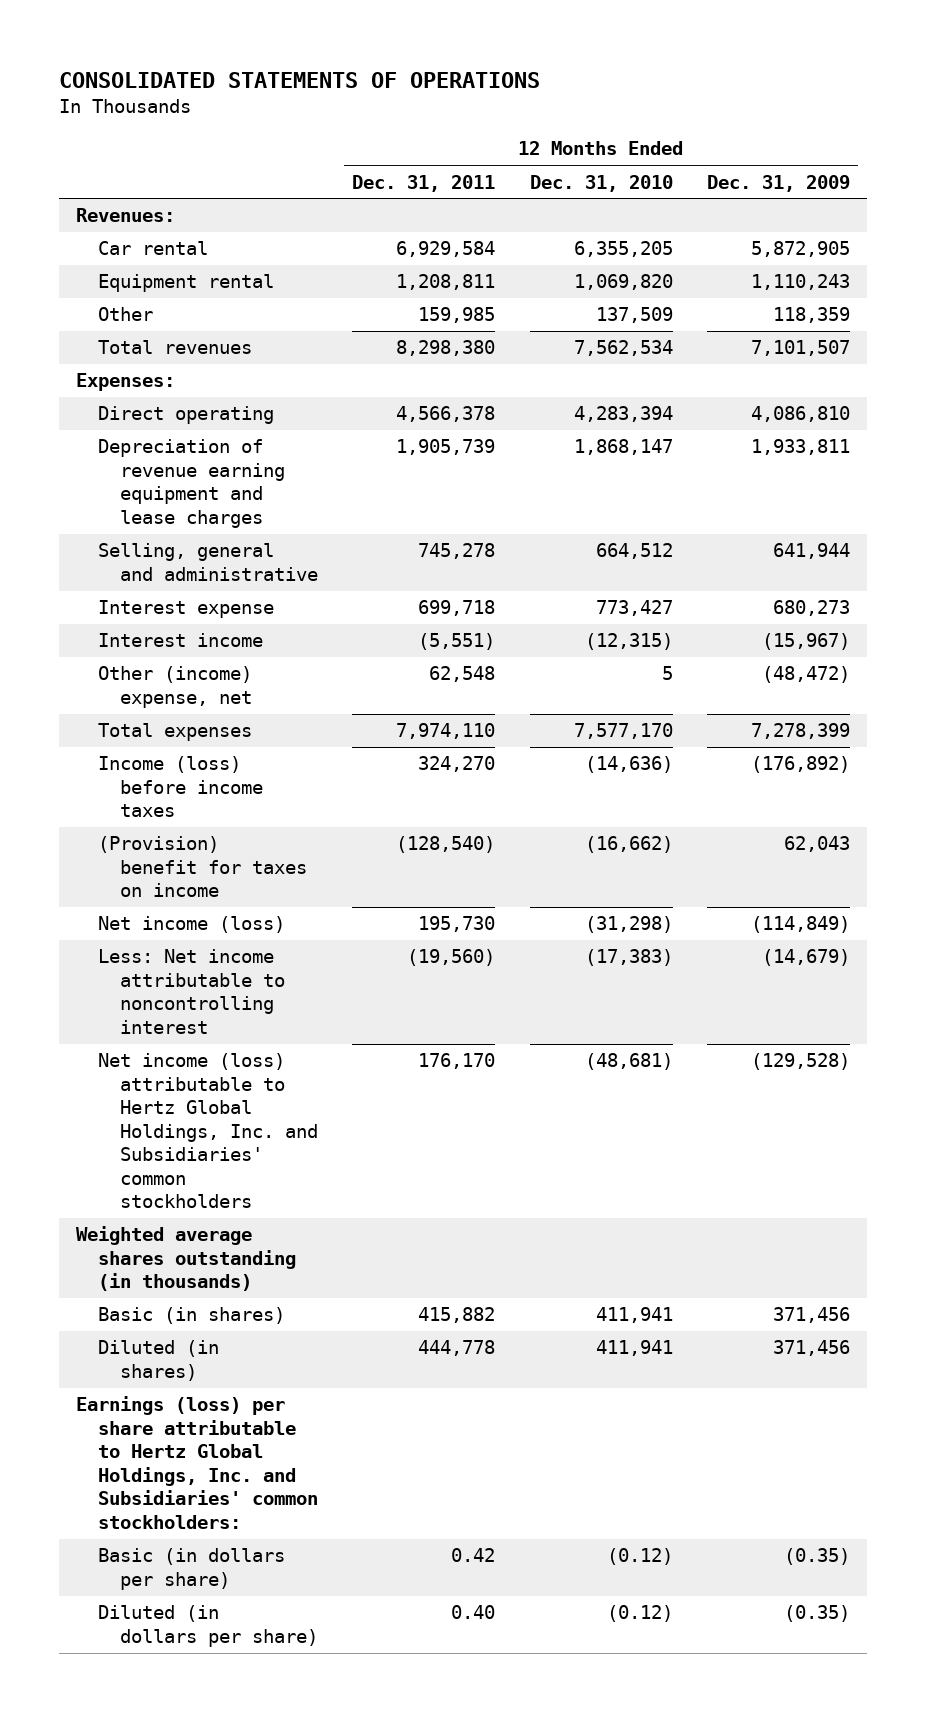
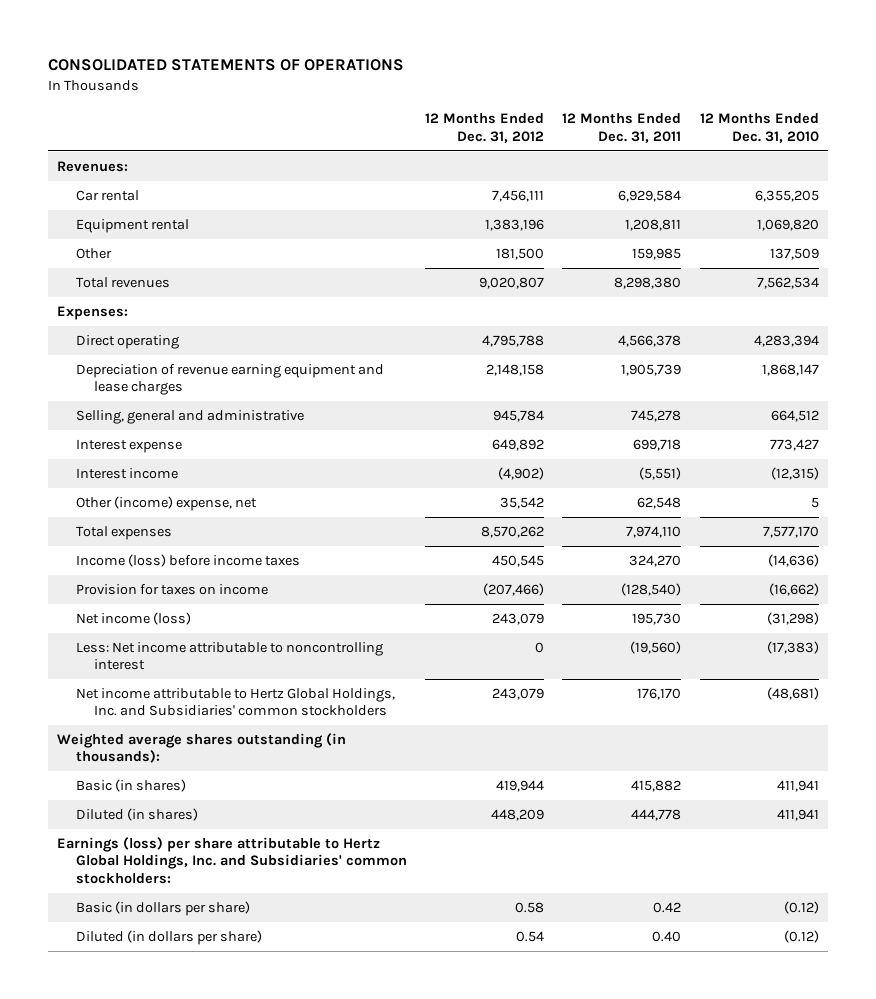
- | 12 Months Ended Dec. 31, 2011 | 12 Months Ended Dec. 31, 2010 | 12 Months Ended Dec. 31, 2009
+ | 12 Months Ended Dec. 31, 2012 | 12 Months Ended Dec. 31, 2011 | 12 Months Ended Dec. 31, 2010
- (Provision) benefit for taxes on income | (128,540) | (16,662) | 62,043
+ Provision for taxes on income | (207,466) | (128,540) | (16,662)
- Net income (loss) attributable to Hertz Global Holdings, Inc. and Subsidiaries' common stockholders | 176,170 | (48,681) | (129,528)
- Weighted average shares outstanding (in thousands)
+ Net income attributable to Hertz Global Holdings, Inc. and Subsidiaries' common stockholders | 243,079 | 176,170 | (48,681)
+ Weighted average shares outstanding (in thousands):

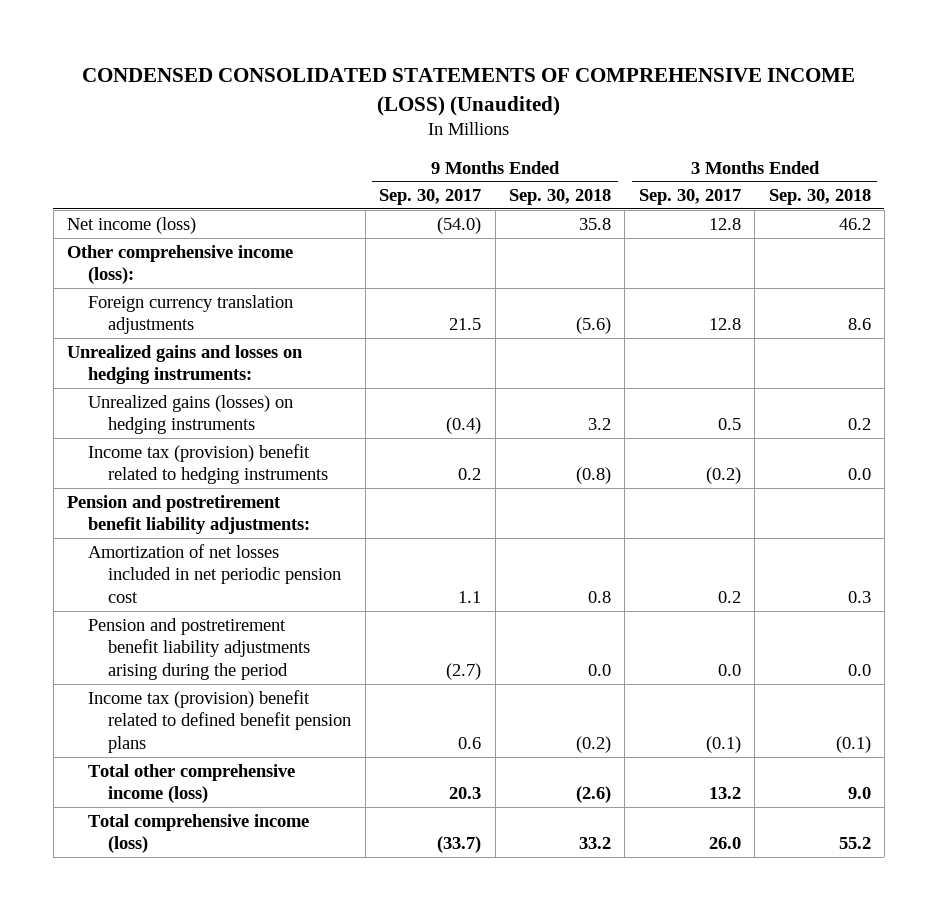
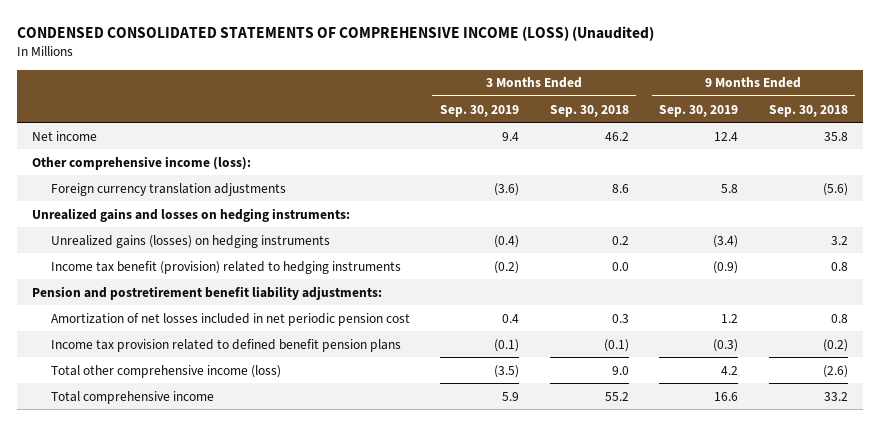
- | 9 Months Ended Sep. 30, 2017 | 9 Months Ended Sep. 30, 2018 | 3 Months Ended Sep. 30, 2017 | 3 Months Ended Sep. 30, 2018
+ | 3 Months Ended Sep. 30, 2019 | 3 Months Ended Sep. 30, 2018 | 9 Months Ended Sep. 30, 2019 | 9 Months Ended Sep. 30, 2018
- Net income (loss) | (54.0) | 35.8 | 12.8 | 46.2
+ Net income | 9.4 | 46.2 | 12.4 | 35.8
- Income tax (provision) benefit related to hedging instruments | 0.2 | (0.8) | (0.2) | 0.0
+ Income tax benefit (provision) related to hedging instruments | (0.2) | 0.0 | (0.9) | 0.8
- Pension and postretirement benefit liability adjustments arising during the period | (2.7) | 0.0 | 0.0 | 0.0
- Income tax (provision) benefit related to defined benefit pension plans | 0.6 | (0.2) | (0.1) | (0.1)
+ Income tax provision related to defined benefit pension plans | (0.1) | (0.1) | (0.3) | (0.2)
- Total comprehensive income (loss) | (33.7) | 33.2 | 26.0 | 55.2
+ Total comprehensive income | 5.9 | 55.2 | 16.6 | 33.2

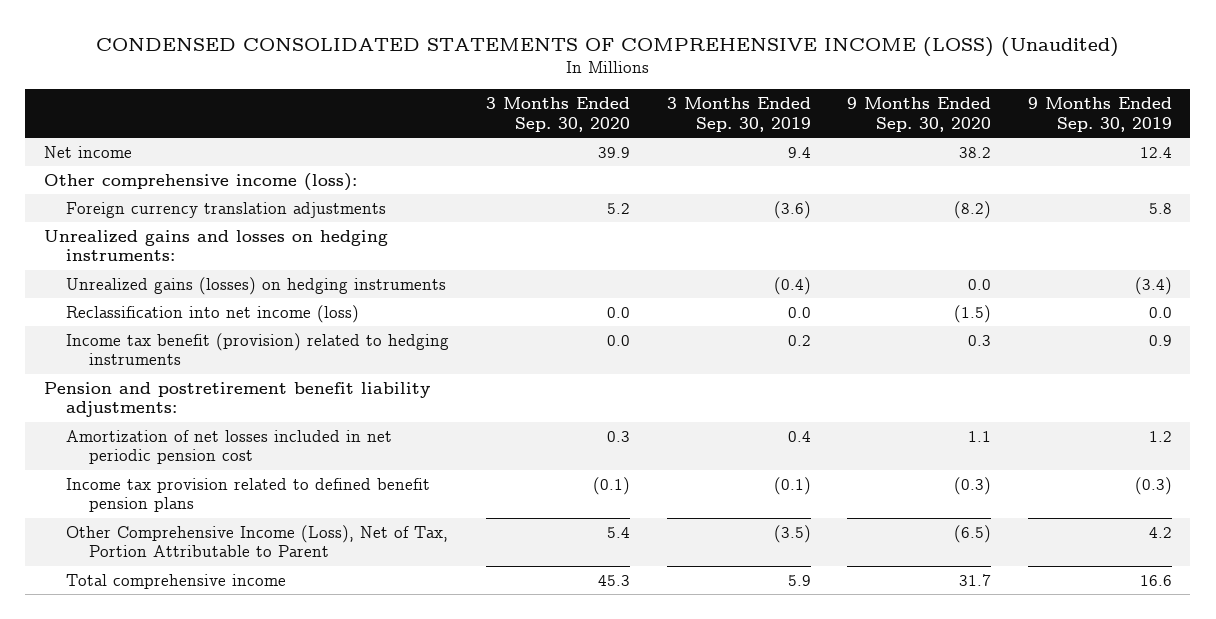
- | 3 Months Ended Sep. 30, 2019 | 3 Months Ended Sep. 30, 2018 | 9 Months Ended Sep. 30, 2019 | 9 Months Ended Sep. 30, 2018
+ | 3 Months Ended Sep. 30, 2020 | 3 Months Ended Sep. 30, 2019 | 9 Months Ended Sep. 30, 2020 | 9 Months Ended Sep. 30, 2019
- Income tax benefit (provision) related to hedging instruments | (0.2) | 0.0 | (0.9) | 0.8
+ Reclassification into net income (loss) | 0.0 | 0.0 | (1.5) | 0.0
+ Income tax benefit (provision) related to hedging instruments | 0.0 | 0.2 | 0.3 | 0.9
- Total other comprehensive income (loss) | (3.5) | 9.0 | 4.2 | (2.6)
+ Other Comprehensive Income (Loss), Net of Tax, Portion Attributable to Parent | 5.4 | (3.5) | (6.5) | 4.2

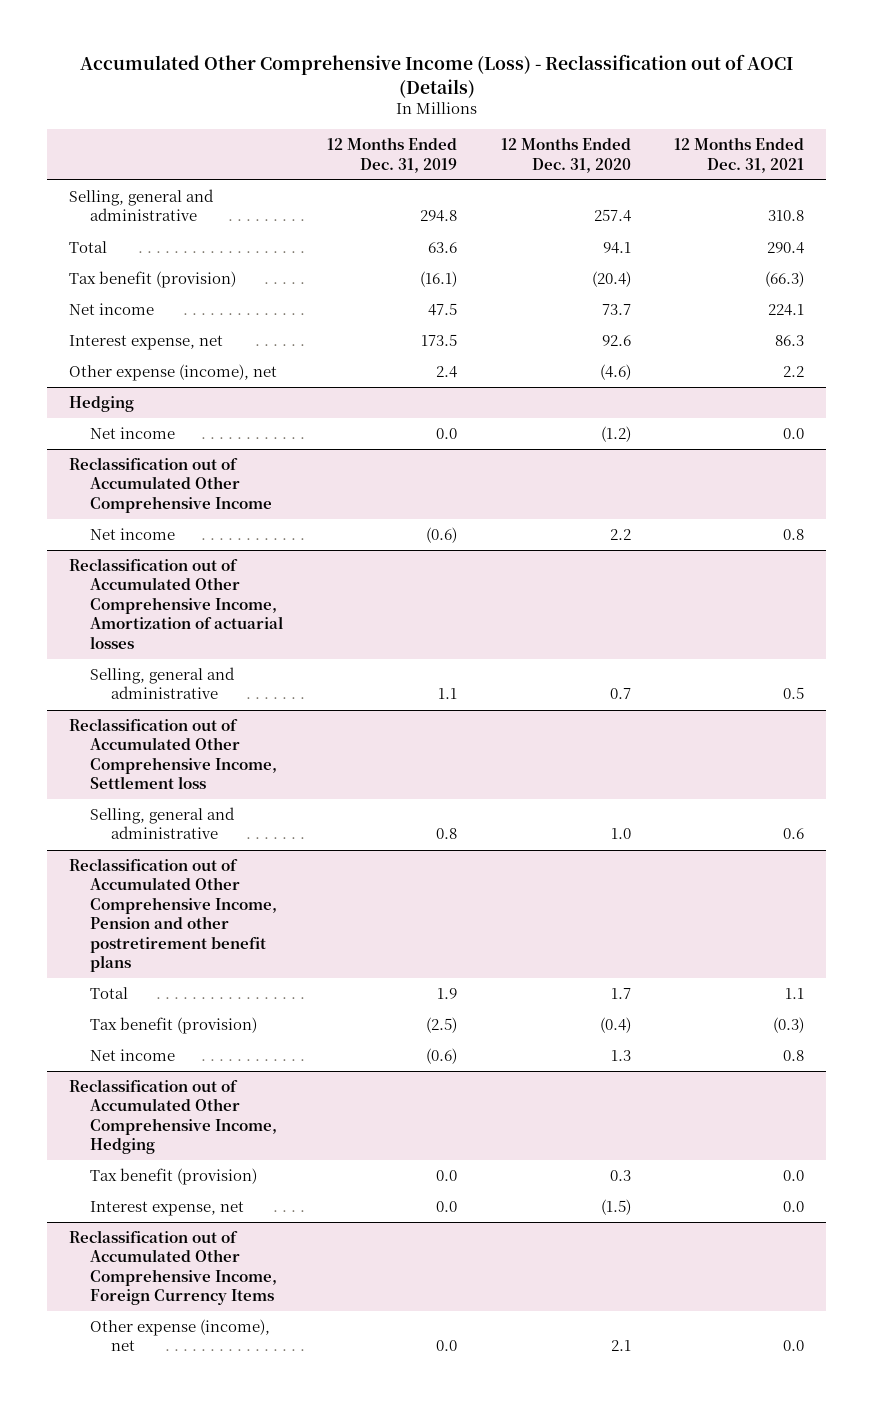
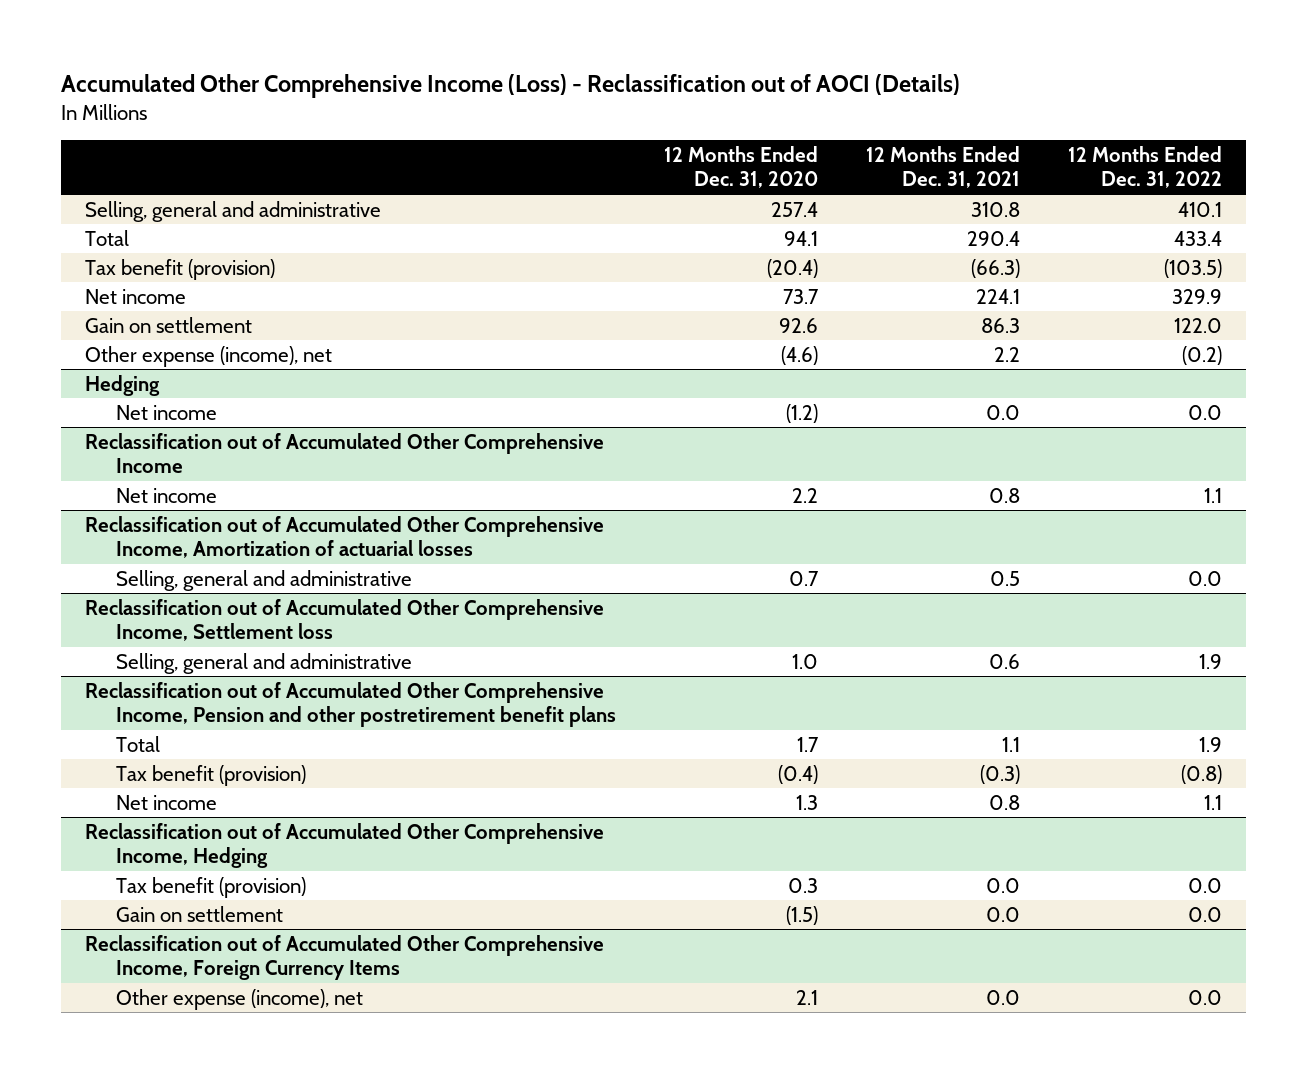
- | 12 Months Ended Dec. 31, 2019 | 12 Months Ended Dec. 31, 2020 | 12 Months Ended Dec. 31, 2021
+ | 12 Months Ended Dec. 31, 2020 | 12 Months Ended Dec. 31, 2021 | 12 Months Ended Dec. 31, 2022
- Interest expense, net | 173.5 | 92.6 | 86.3
+ Gain on settlement | 92.6 | 86.3 | 122.0
@ Reclassification out of Accumulated Other Comprehensive Income, Hedging
- Interest expense, net | 0.0 | (1.5) | 0.0
+ Gain on settlement | (1.5) | 0.0 | 0.0

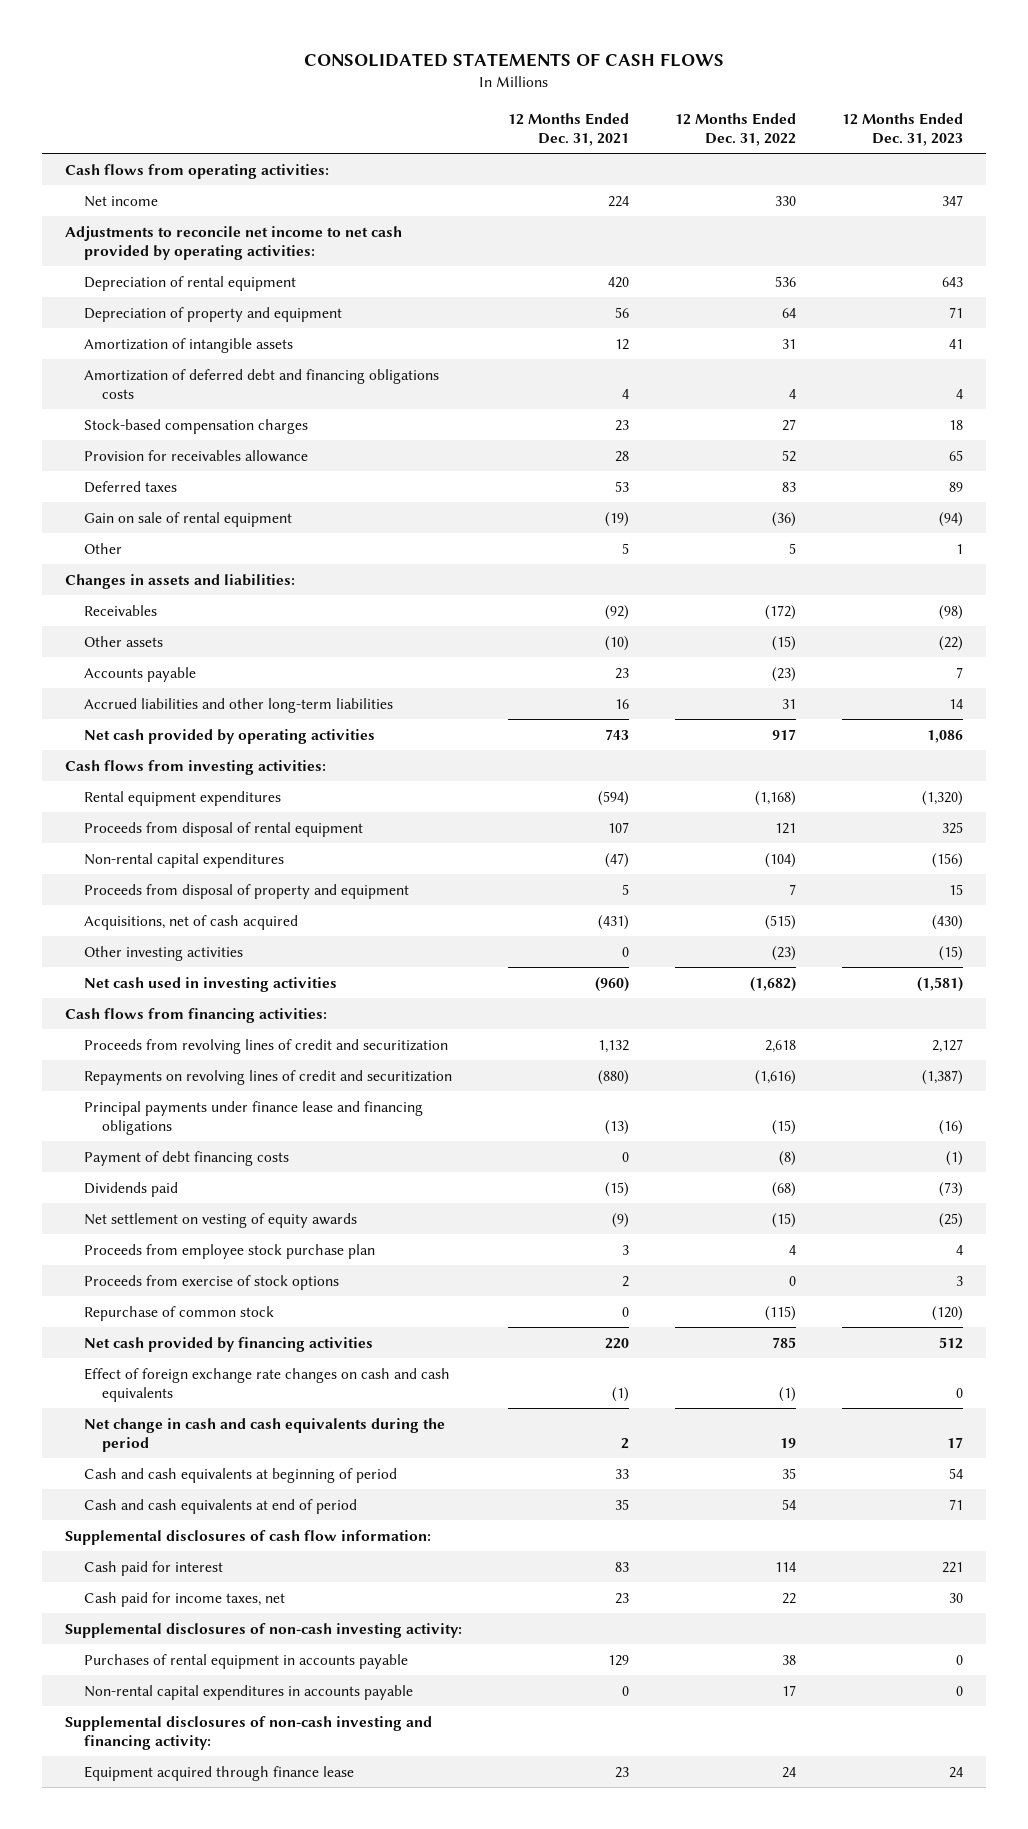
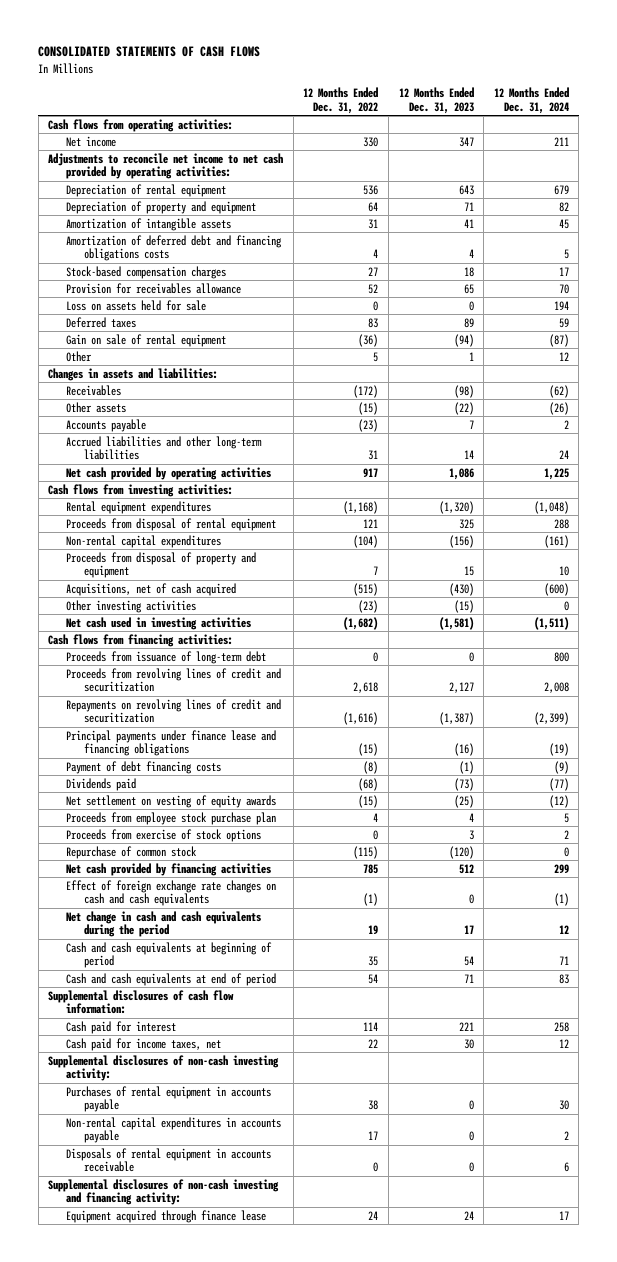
- | 12 Months Ended Dec. 31, 2021 | 12 Months Ended Dec. 31, 2022 | 12 Months Ended Dec. 31, 2023
+ | 12 Months Ended Dec. 31, 2022 | 12 Months Ended Dec. 31, 2023 | 12 Months Ended Dec. 31, 2024
+ Loss on assets held for sale | 0 | 0 | 194
+ Proceeds from issuance of long-term debt | 0 | 0 | 800
+ Disposals of rental equipment in accounts receivable | 0 | 0 | 6

